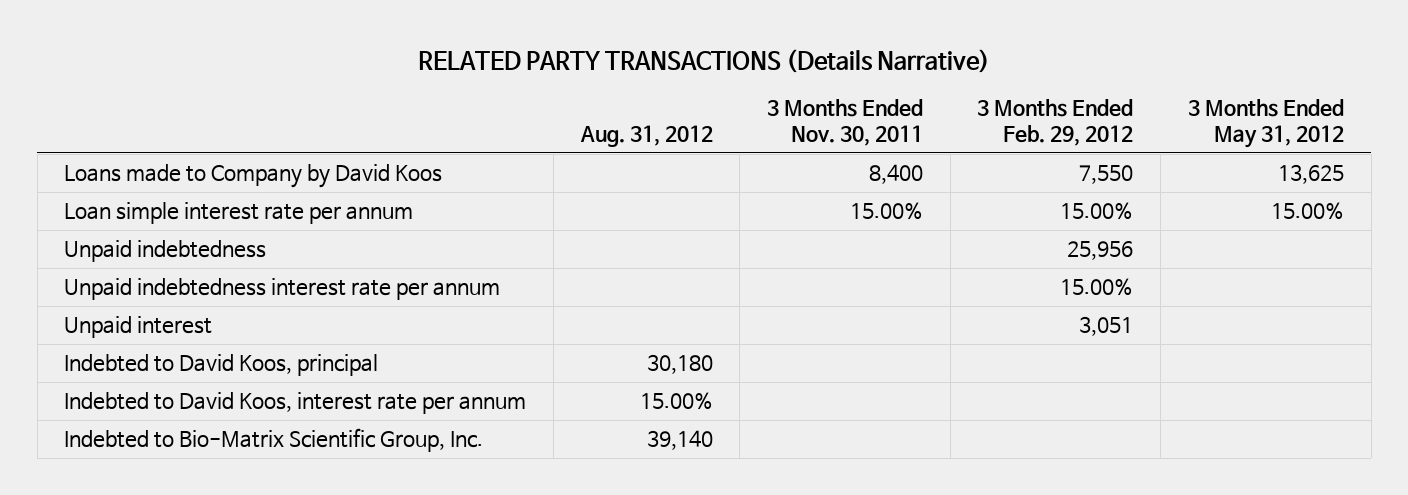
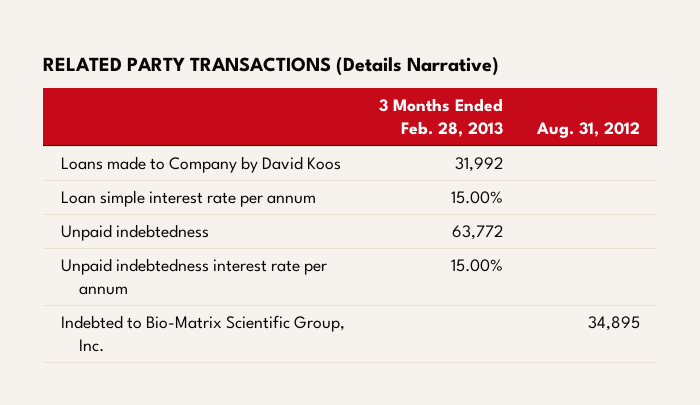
- | Aug. 31, 2012 | 3 Months Ended Nov. 30, 2011 | 3 Months Ended Feb. 29, 2012 | 3 Months Ended May 31, 2012
+ | 3 Months Ended Feb. 28, 2013 | Aug. 31, 2012
- Unpaid interest | | | 3,051 |
- Indebted to David Koos, principal | 30,180 | | |
- Indebted to David Koos, interest rate per annum | 15.00% | | |
- Indebted to Bio-Matrix Scientific Group, Inc. | 39,140 | | |
+ Indebted to Bio-Matrix Scientific Group, Inc. | | 34,895

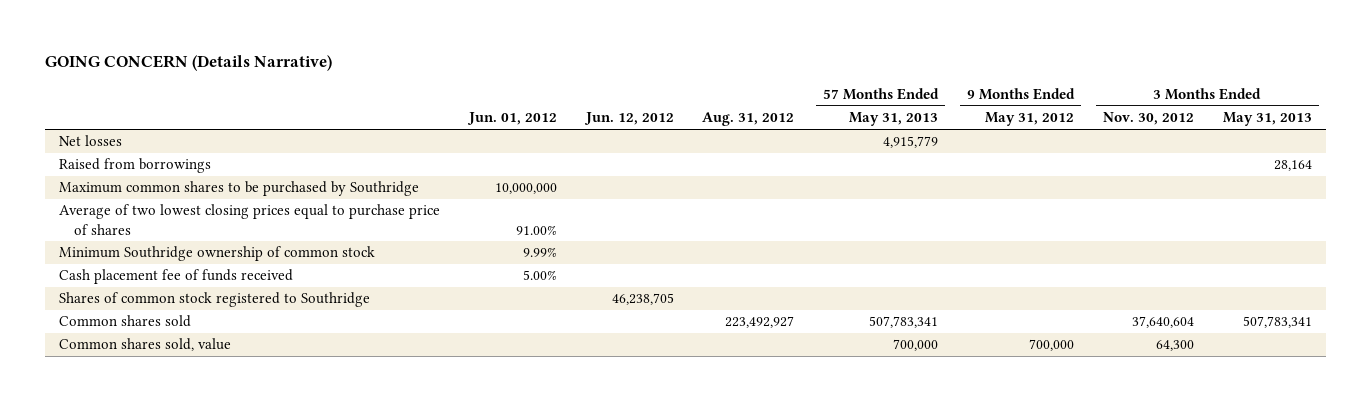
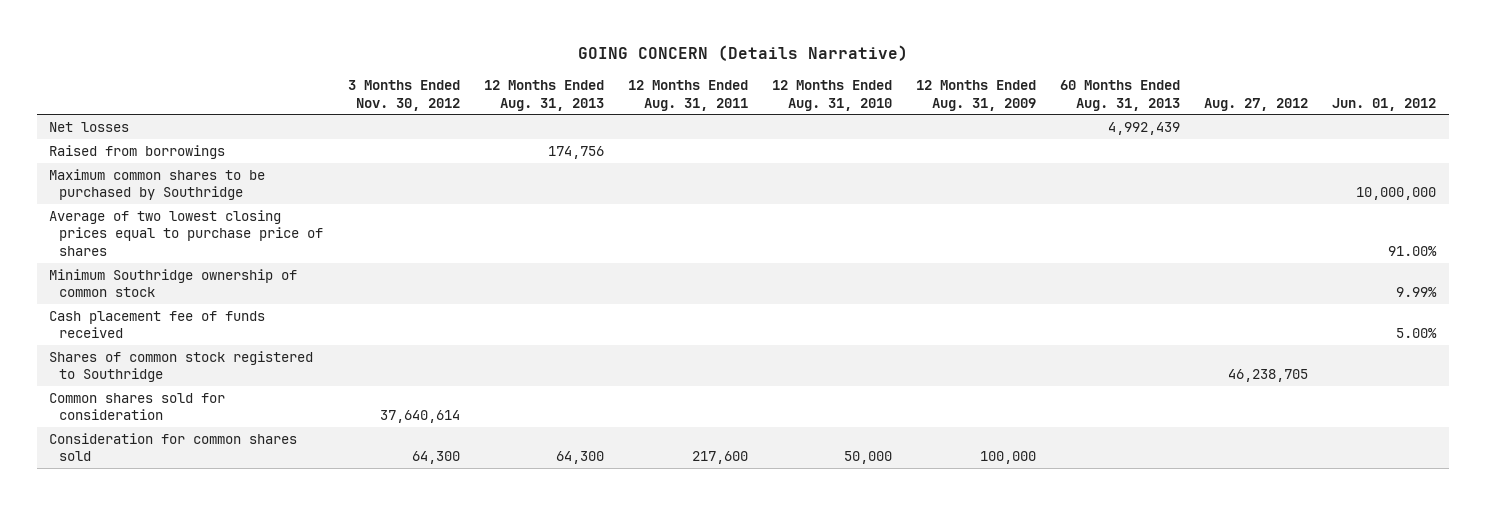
- | Jun. 01, 2012 | Jun. 12, 2012 | Aug. 31, 2012 | 57 Months Ended May 31, 2013 | 9 Months Ended May 31, 2012 | 3 Months Ended Nov. 30, 2012 | 3 Months Ended May 31, 2013
+ | 3 Months Ended Nov. 30, 2012 | 12 Months Ended Aug. 31, 2013 | 12 Months Ended Aug. 31, 2011 | 12 Months Ended Aug. 31, 2010 | 12 Months Ended Aug. 31, 2009 | 60 Months Ended Aug. 31, 2013 | Aug. 27, 2012 | Jun. 01, 2012
- Common shares sold | | | 223,492,927 | 507,783,341 | | 37,640,604 | 507,783,341
- Common shares sold, value | | | | 700,000 | 700,000 | 64,300 |
+ Common shares sold for consideration | 37,640,614 | | | | | | |
+ Consideration for common shares sold | 64,300 | 64,300 | 217,600 | 50,000 | 100,000 | | |

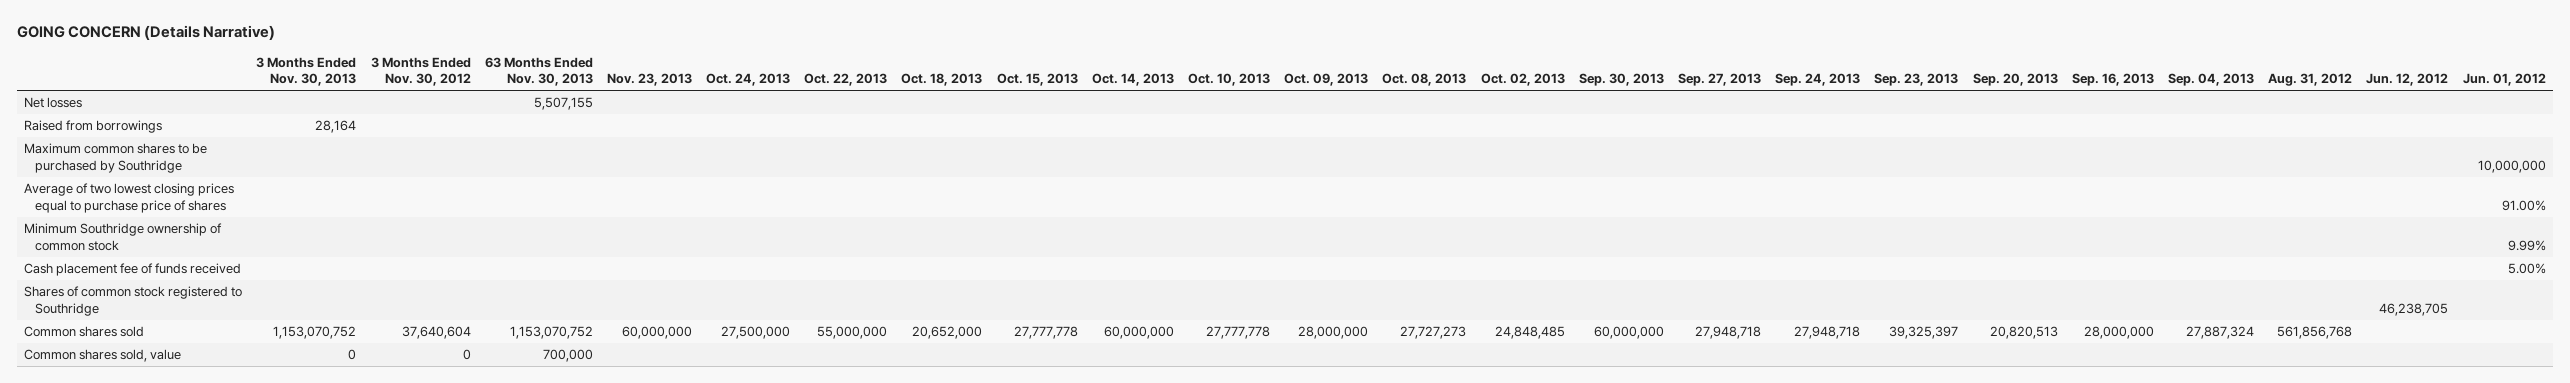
- | 3 Months Ended Nov. 30, 2012 | 12 Months Ended Aug. 31, 2013 | 12 Months Ended Aug. 31, 2011 | 12 Months Ended Aug. 31, 2010 | 12 Months Ended Aug. 31, 2009 | 60 Months Ended Aug. 31, 2013 | Aug. 27, 2012 | Jun. 01, 2012
+ | 3 Months Ended Nov. 30, 2013 | 3 Months Ended Nov. 30, 2012 | 63 Months Ended Nov. 30, 2013 | Nov. 23, 2013 | Oct. 24, 2013 | Oct. 22, 2013 | Oct. 18, 2013 | Oct. 15, 2013 | Oct. 14, 2013 | Oct. 10, 2013 | Oct. 09, 2013 | Oct. 08, 2013 | Oct. 02, 2013 | Sep. 30, 2013 | Sep. 27, 2013 | Sep. 24, 2013 | Sep. 23, 2013 | Sep. 20, 2013 | Sep. 16, 2013 | Sep. 04, 2013 | Aug. 31, 2012 | Jun. 12, 2012 | Jun. 01, 2012
- Common shares sold for consideration | 37,640,614 | | | | | | |
- Consideration for common shares sold | 64,300 | 64,300 | 217,600 | 50,000 | 100,000 | | |
+ Common shares sold | 1,153,070,752 | 37,640,604 | 1,153,070,752 | 60,000,000 | 27,500,000 | 55,000,000 | 20,652,000 | 27,777,778 | 60,000,000 | 27,777,778 | 28,000,000 | 27,727,273 | 24,848,485 | 60,000,000 | 27,948,718 | 27,948,718 | 39,325,397 | 20,820,513 | 28,000,000 | 27,887,324 | 561,856,768 | |
+ Common shares sold, value | 0 | 0 | 700,000 | | | | | | | | | | | | | | | | | | | |

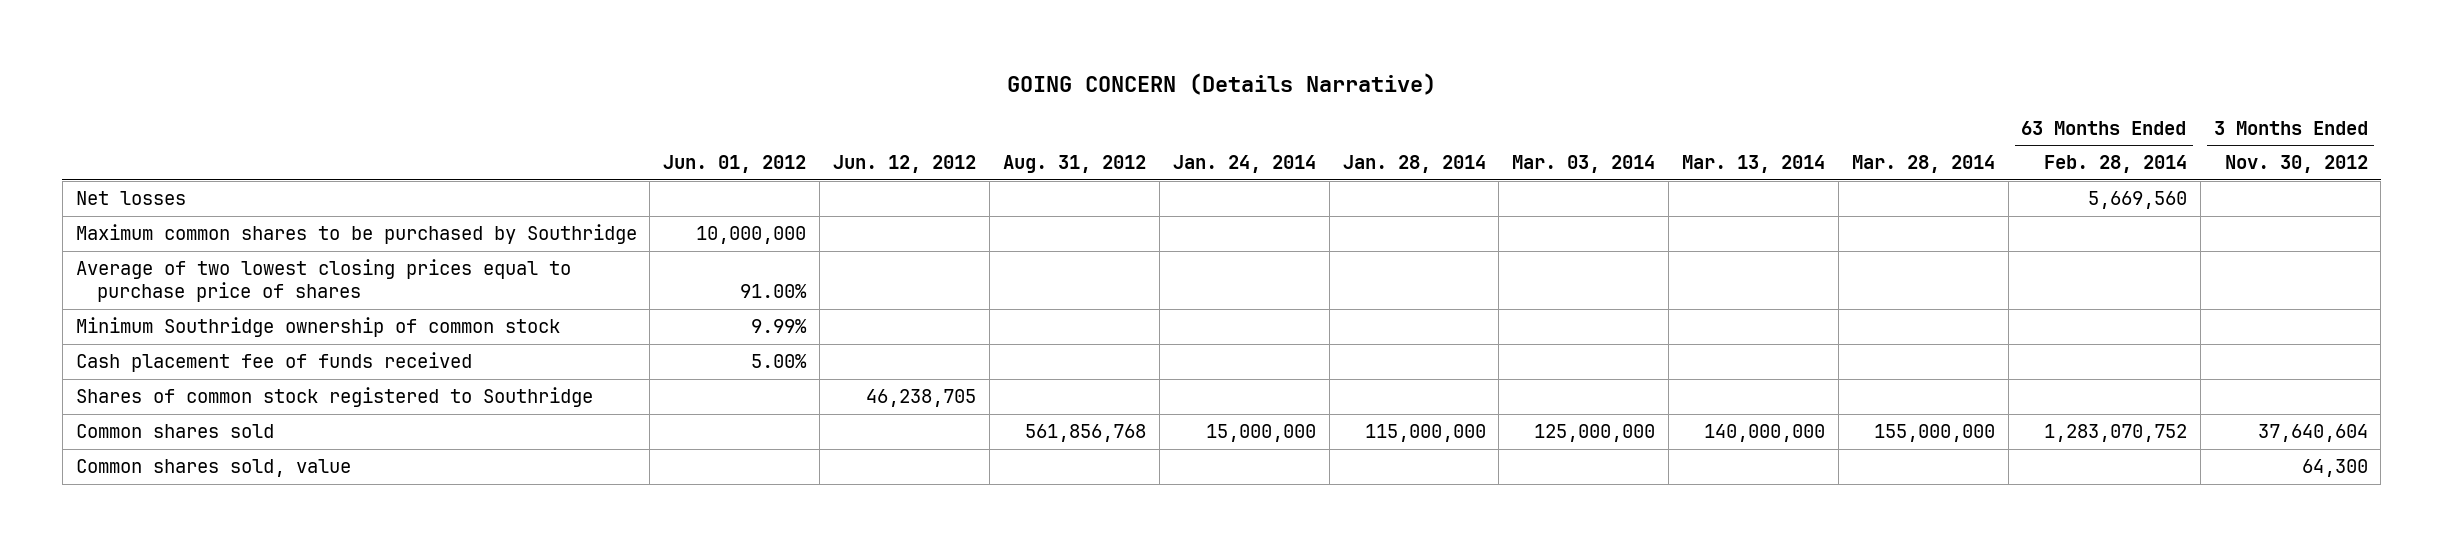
- | 3 Months Ended Nov. 30, 2013 | 3 Months Ended Nov. 30, 2012 | 63 Months Ended Nov. 30, 2013 | Nov. 23, 2013 | Oct. 24, 2013 | Oct. 22, 2013 | Oct. 18, 2013 | Oct. 15, 2013 | Oct. 14, 2013 | Oct. 10, 2013 | Oct. 09, 2013 | Oct. 08, 2013 | Oct. 02, 2013 | Sep. 30, 2013 | Sep. 27, 2013 | Sep. 24, 2013 | Sep. 23, 2013 | Sep. 20, 2013 | Sep. 16, 2013 | Sep. 04, 2013 | Aug. 31, 2012 | Jun. 12, 2012 | Jun. 01, 2012
+ | Jun. 01, 2012 | Jun. 12, 2012 | Aug. 31, 2012 | Jan. 24, 2014 | Jan. 28, 2014 | Mar. 03, 2014 | Mar. 13, 2014 | Mar. 28, 2014 | 63 Months Ended Feb. 28, 2014 | 3 Months Ended Nov. 30, 2012
- Raised from borrowings | 28,164 | | | | | | | | | | | | | | | | | | | | | |
- Common shares sold, value | 0 | 0 | 700,000 | | | | | | | | | | | | | | | | | | | |
+ Common shares sold, value | | | | | | | | | | 64,300

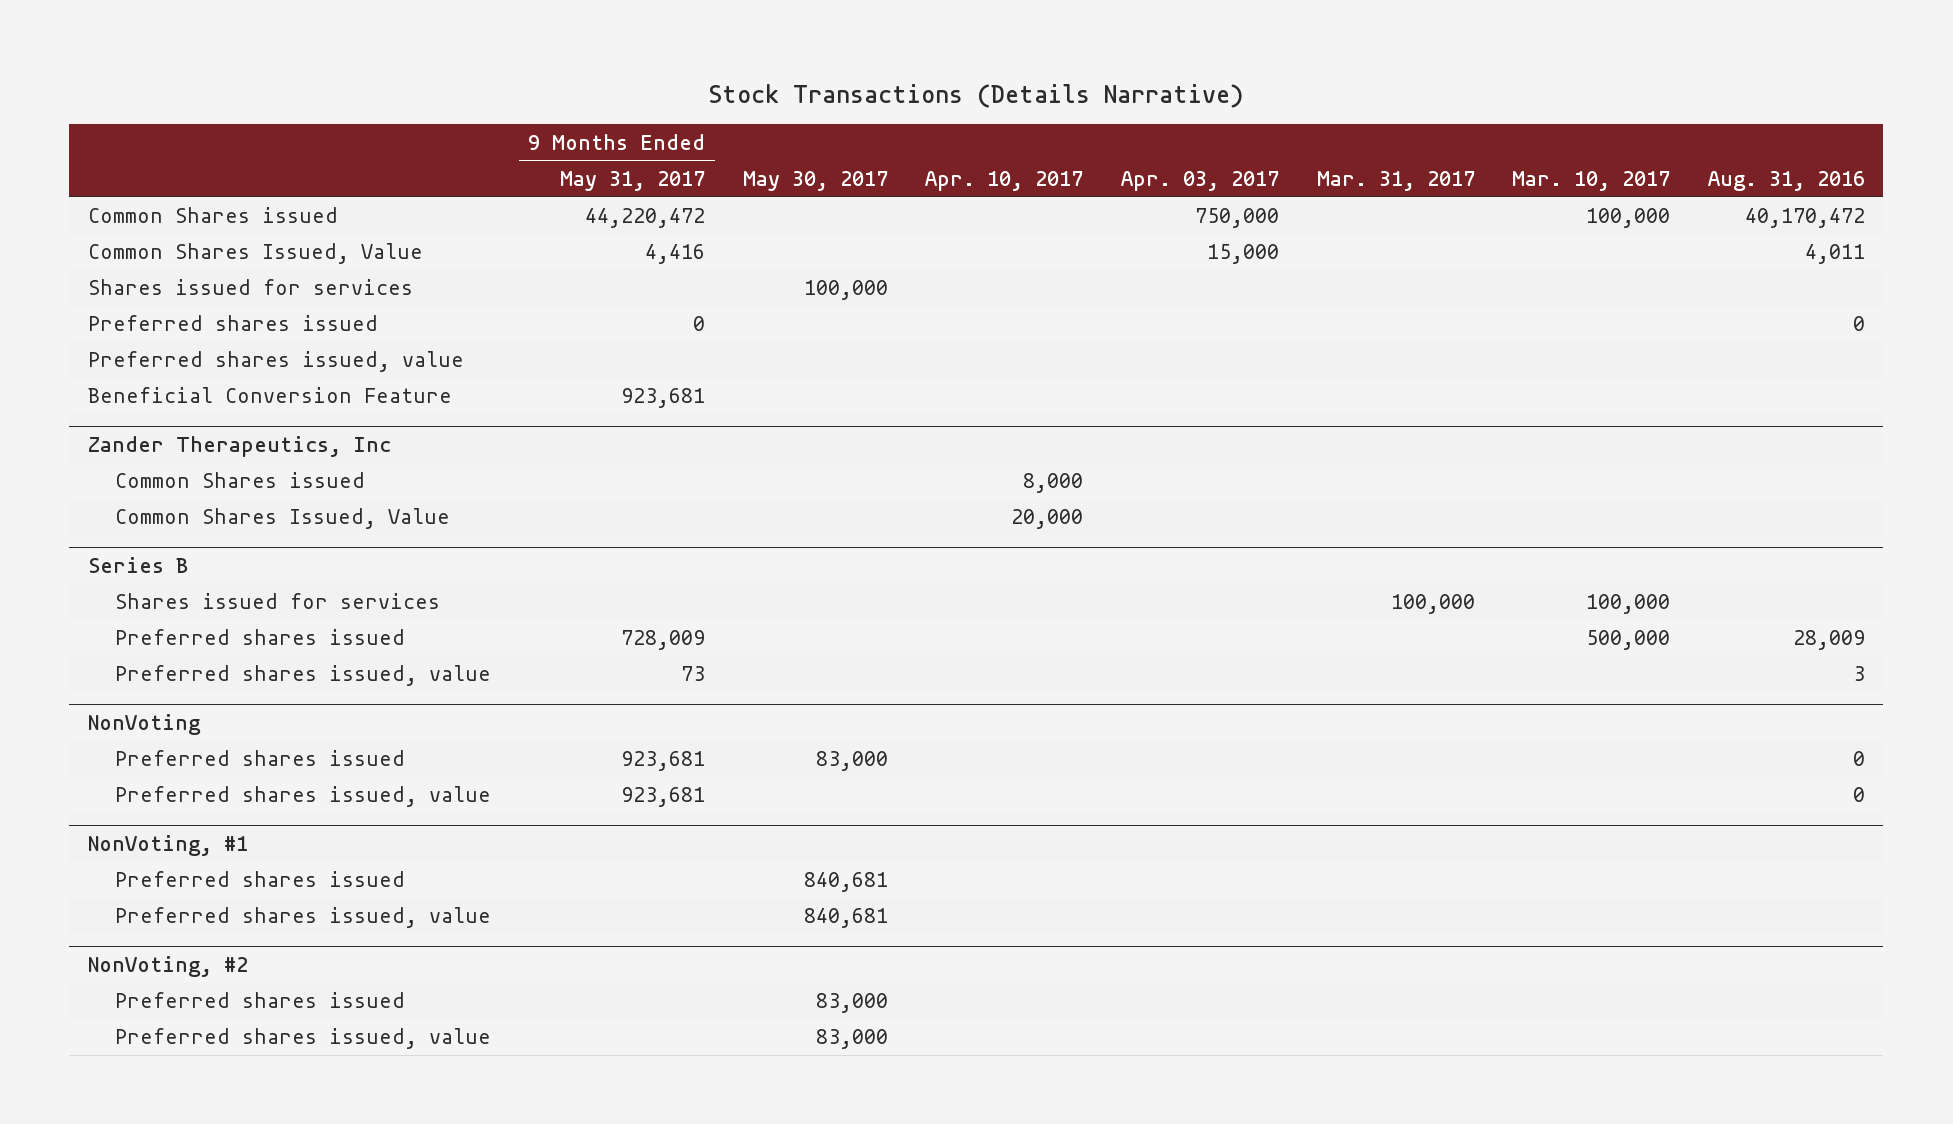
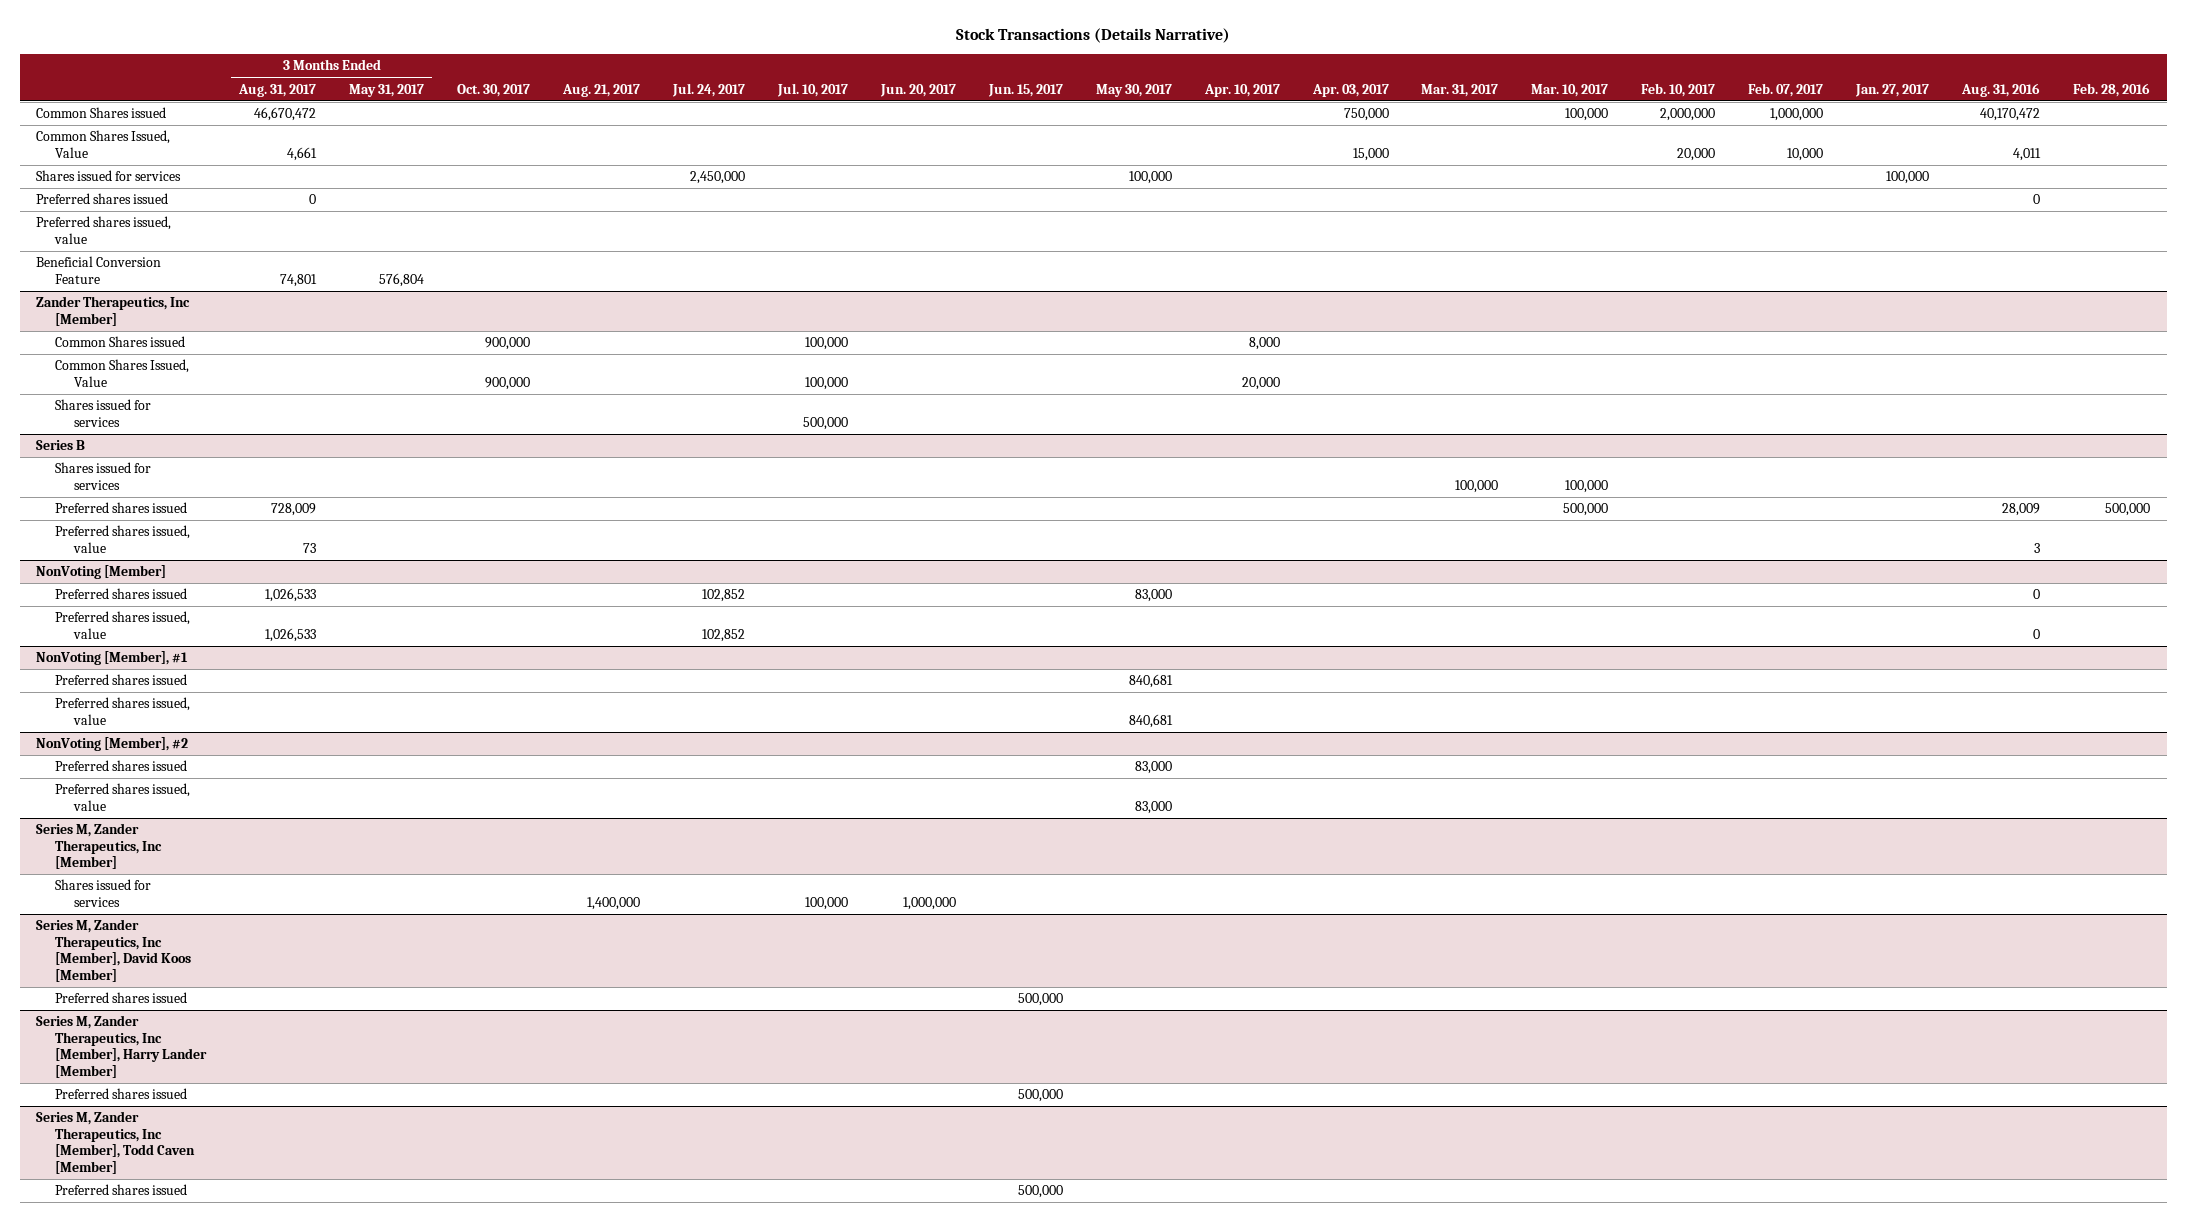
- | 9 Months Ended May 31, 2017 | May 30, 2017 | Apr. 10, 2017 | Apr. 03, 2017 | Mar. 31, 2017 | Mar. 10, 2017 | Aug. 31, 2016
+ | 3 Months Ended Aug. 31, 2017 | 3 Months Ended May 31, 2017 | Oct. 30, 2017 | Aug. 21, 2017 | Jul. 24, 2017 | Jul. 10, 2017 | Jun. 20, 2017 | Jun. 15, 2017 | May 30, 2017 | Apr. 10, 2017 | Apr. 03, 2017 | Mar. 31, 2017 | Mar. 10, 2017 | Feb. 10, 2017 | Feb. 07, 2017 | Jan. 27, 2017 | Aug. 31, 2016 | Feb. 28, 2016
- Zander Therapeutics, Inc
+ Zander Therapeutics, Inc [Member]
+ Shares issued for services | | | | | | 500,000 | | | | | | | | | | | |
- NonVoting
+ NonVoting [Member]
- NonVoting, #1
+ NonVoting [Member], #1
- NonVoting, #2
+ NonVoting [Member], #2
+ Series M, Zander Therapeutics, Inc [Member]
+ Shares issued for services | | | | 1,400,000 | | 100,000 | 1,000,000 | | | | | | | | | | |
+ Series M, Zander Therapeutics, Inc [Member], David Koos [Member]
+ Preferred shares issued | | | | | | | | 500,000 | | | | | | | | | |
+ Series M, Zander Therapeutics, Inc [Member], Harry Lander [Member]
+ Preferred shares issued | | | | | | | | 500,000 | | | | | | | | | |
+ Series M, Zander Therapeutics, Inc [Member], Todd Caven [Member]
+ Preferred shares issued | | | | | | | | 500,000 | | | | | | | | | |

